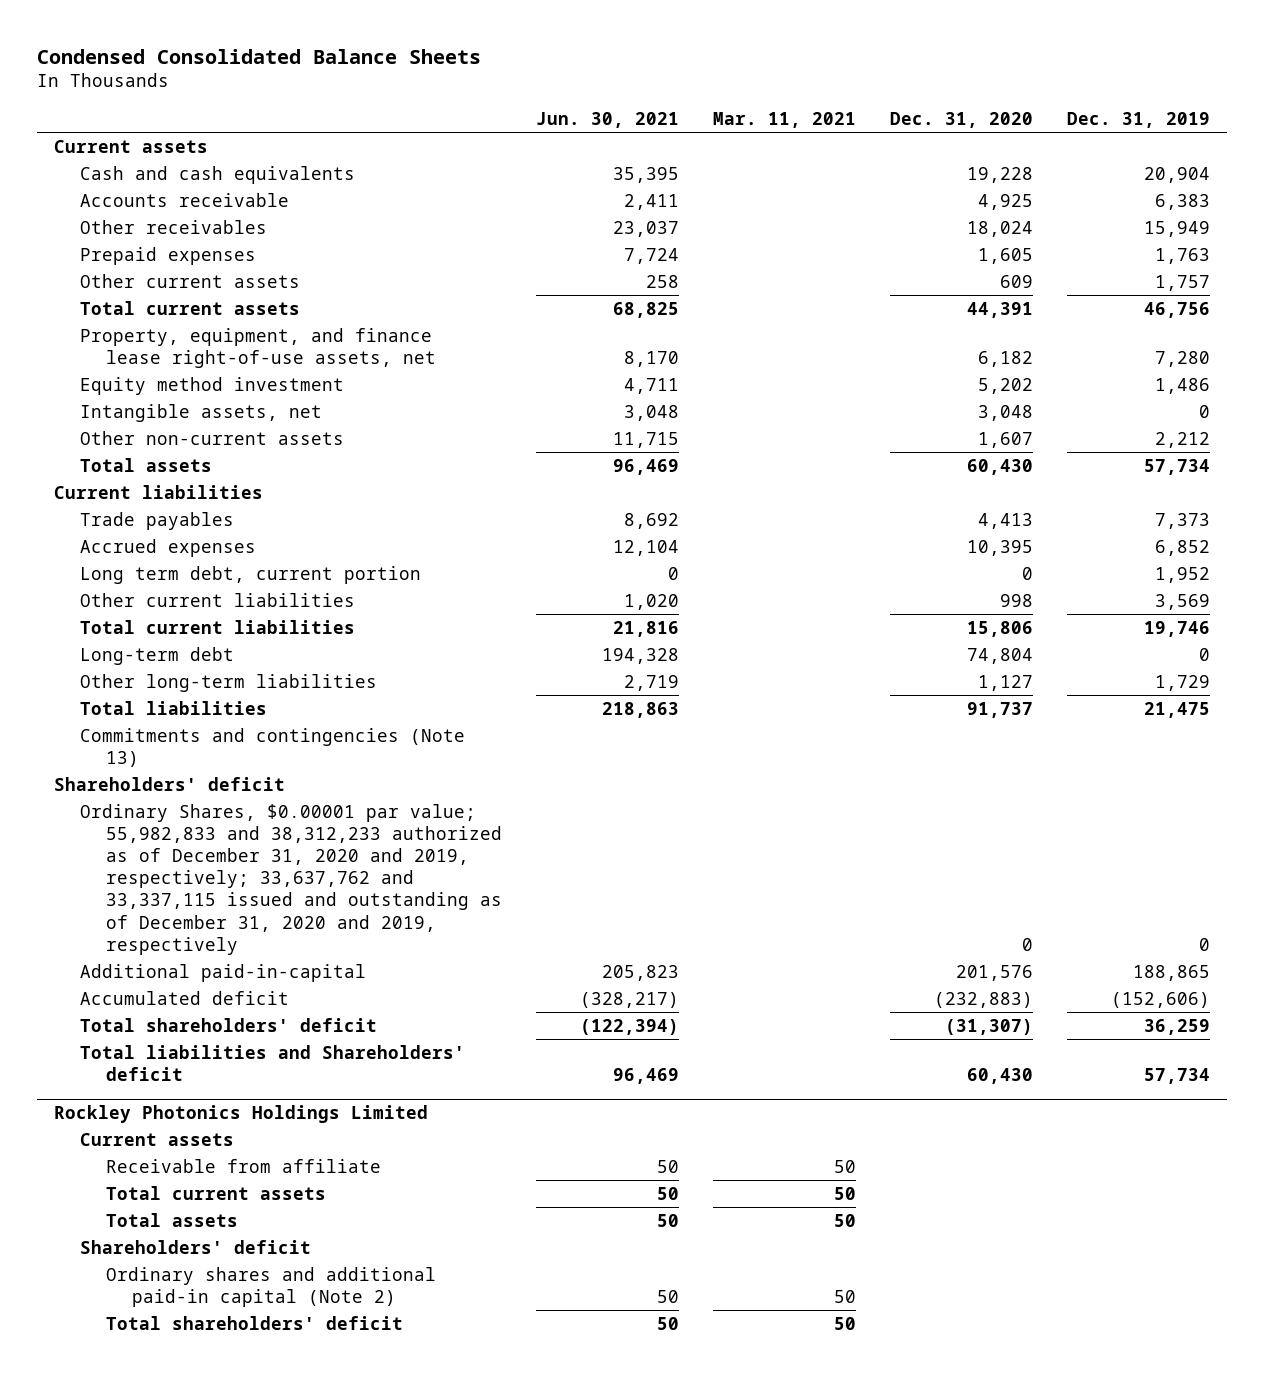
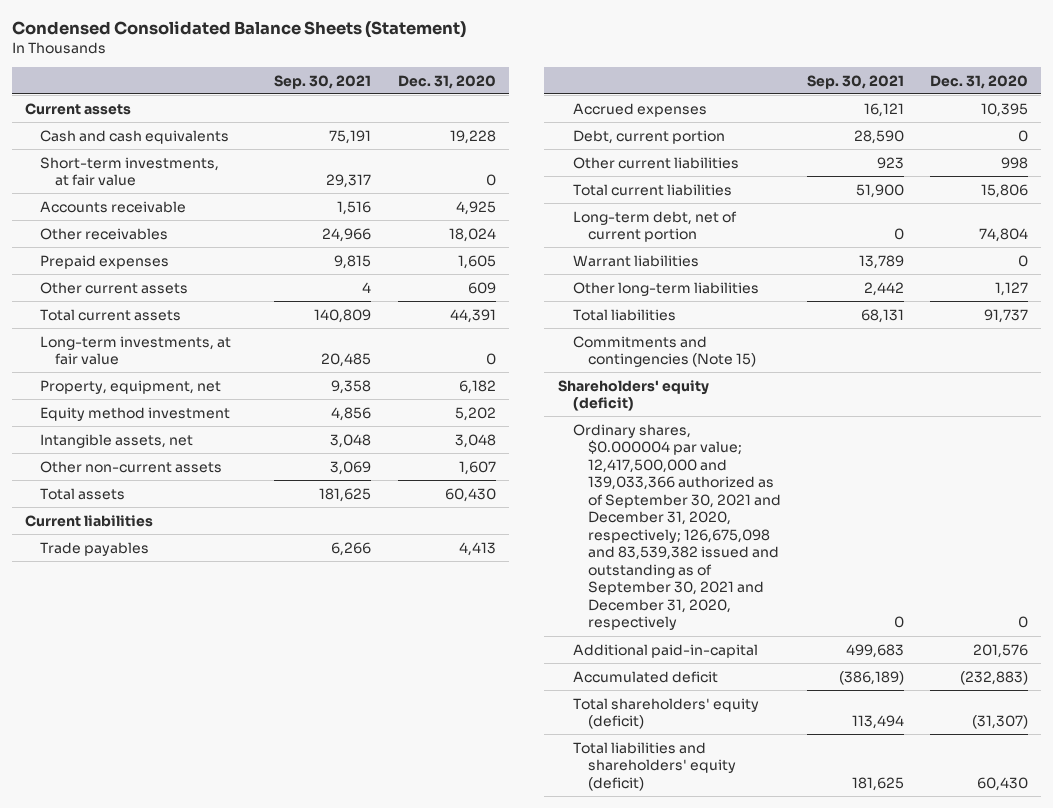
- Condensed Consolidated Balance Sheets
+ Condensed Consolidated Balance Sheets (Statement)
- | Jun. 30, 2021 | Mar. 11, 2021 | Dec. 31, 2020 | Dec. 31, 2019
+ | Sep. 30, 2021 | Dec. 31, 2020
+ Short-term investments, at fair value | 29,317 | 0
- Property, equipment, and finance lease right-of-use assets, net | 8,170 | | 6,182 | 7,280
+ Long-term investments, at fair value | 20,485 | 0
+ Property, equipment, net | 9,358 | 6,182
- Long term debt, current portion | 0 | | 0 | 1,952
+ Debt, current portion | 28,590 | 0
- Long-term debt | 194,328 | | 74,804 | 0
+ Long-term debt, net of current portion | 0 | 74,804
+ Warrant liabilities | 13,789 | 0
- Commitments and contingencies (Note 13)
- Shareholders' deficit
- Ordinary Shares, $0.00001 par value; 55,982,833 and 38,312,233 authorized as of December 31, 2020 and 2019, respectively; 33,637,762 and 33,337,115 issued and outstanding as of December 31, 2020 and 2019, respectively | | | 0 | 0
+ Commitments and contingencies (Note 15)
+ Shareholders' equity (deficit)
+ Ordinary shares, $0.000004 par value; 12,417,500,000 and 139,033,366 authorized as of September 30, 2021 and December 31, 2020, respectively; 126,675,098 and 83,539,382 issued and outstanding as of September 30, 2021 and December 31, 2020, respectively | 0 | 0
- Total shareholders' deficit | (122,394) | | (31,307) | 36,259
- Total liabilities and Shareholders' deficit | 96,469 | | 60,430 | 57,734
- Rockley Photonics Holdings Limited
- Current assets
- Receivable from affiliate | 50 | 50 | |
- Total current assets | 50 | 50 | |
- Total assets | 50 | 50 | |
- Shareholders' deficit
- Ordinary shares and additional paid-in capital (Note 2) | 50 | 50 | |
- Total shareholders' deficit | 50 | 50 | |
+ Total shareholders' equity (deficit) | 113,494 | (31,307)
+ Total liabilities and shareholders' equity (deficit) | 181,625 | 60,430

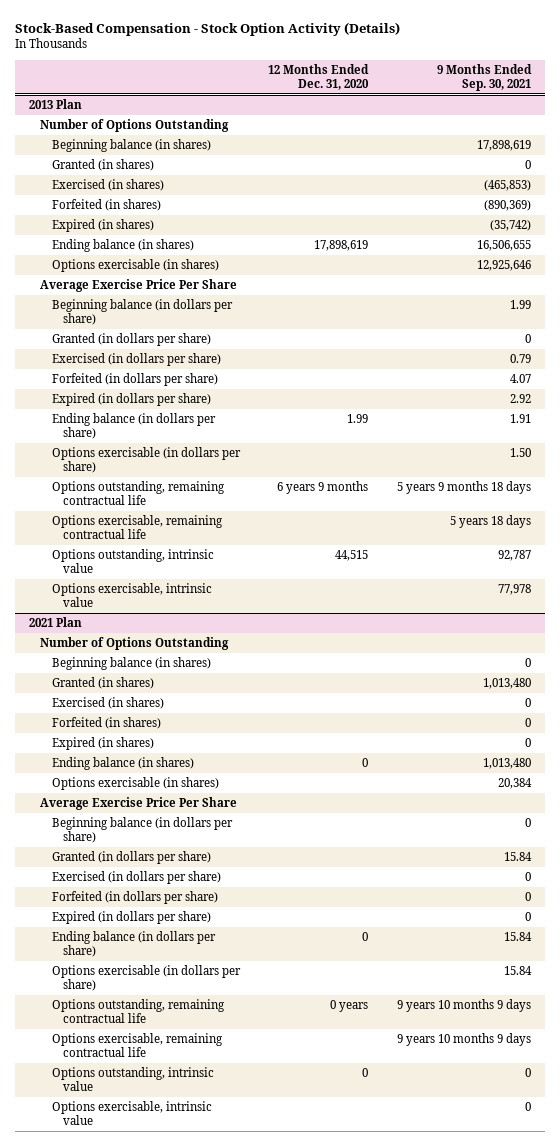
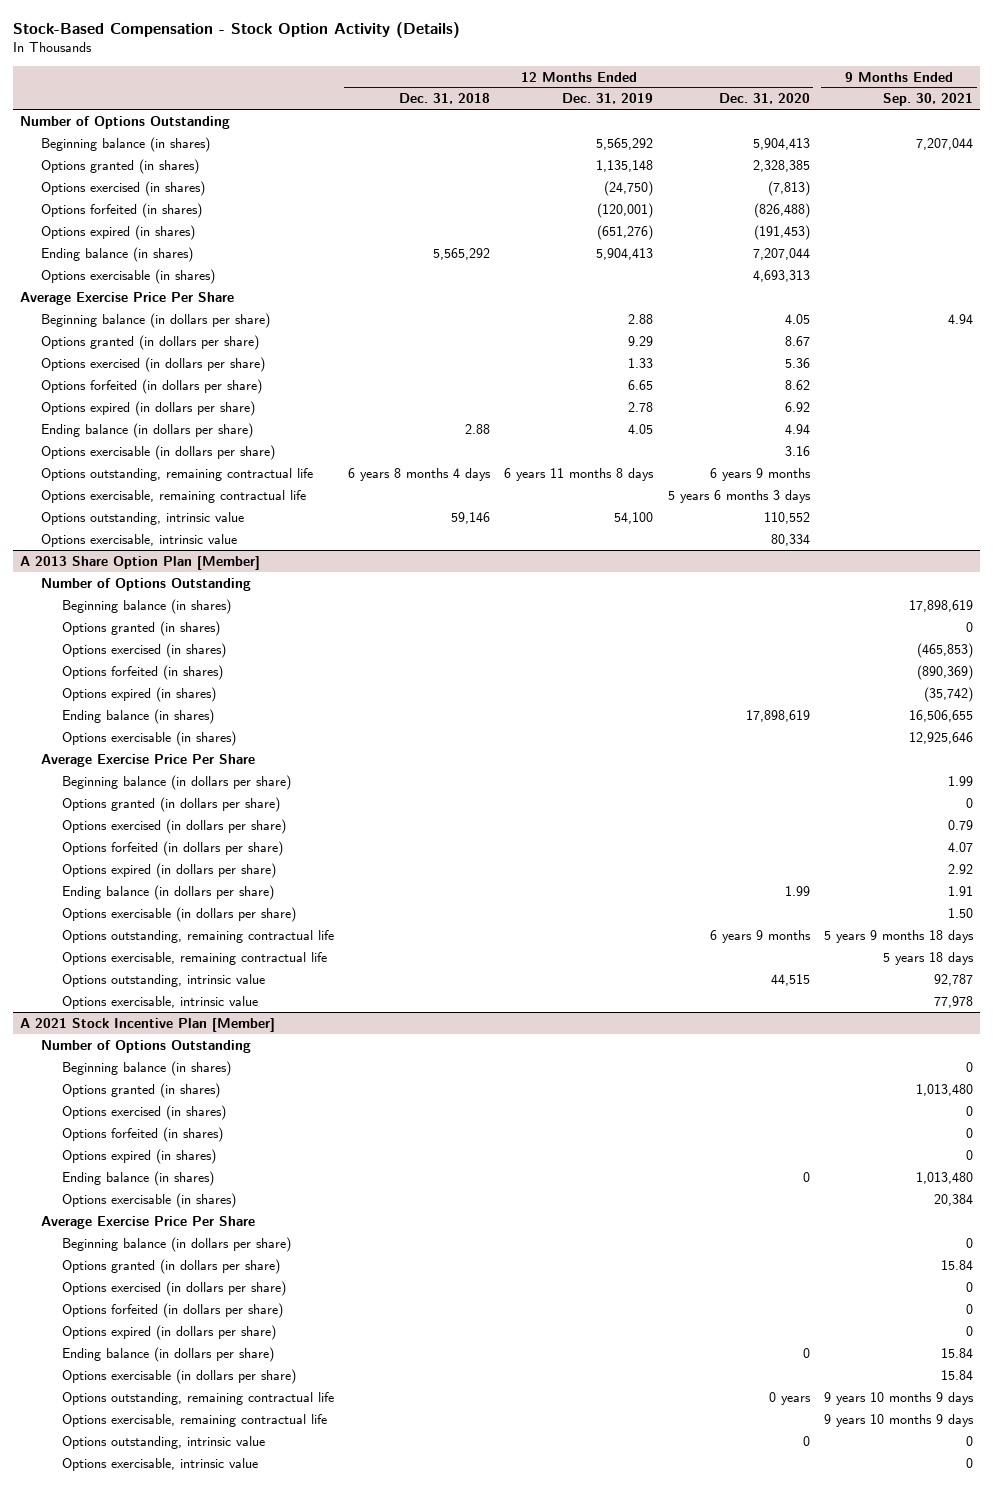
- | 12 Months Ended Dec. 31, 2020 | 9 Months Ended Sep. 30, 2021
+ | 12 Months Ended Dec. 31, 2018 | 12 Months Ended Dec. 31, 2019 | 12 Months Ended Dec. 31, 2020 | 9 Months Ended Sep. 30, 2021
- 2013 Plan
+ Beginning balance (in shares) | | 5,565,292 | 5,904,413 | 7,207,044
+ Options granted (in shares) | | 1,135,148 | 2,328,385 |
+ Options exercised (in shares) | | (24,750) | (7,813) |
+ Options forfeited (in shares) | | (120,001) | (826,488) |
+ Options expired (in shares) | | (651,276) | (191,453) |
+ Ending balance (in shares) | 5,565,292 | 5,904,413 | 7,207,044 |
+ Options exercisable (in shares) | | | 4,693,313 |
+ Average Exercise Price Per Share
+ Beginning balance (in dollars per share) | | 2.88 | 4.05 | 4.94
+ Options granted (in dollars per share) | | 9.29 | 8.67 |
+ Options exercised (in dollars per share) | | 1.33 | 5.36 |
+ Options forfeited (in dollars per share) | | 6.65 | 8.62 |
+ Options expired (in dollars per share) | | 2.78 | 6.92 |
+ Ending balance (in dollars per share) | 2.88 | 4.05 | 4.94 |
+ Options exercisable (in dollars per share) | | | 3.16 |
+ Options outstanding, remaining contractual life | 6 years 8 months 4 days | 6 years 11 months 8 days | 6 years 9 months |
+ Options exercisable, remaining contractual life | | | 5 years 6 months 3 days |
+ Options outstanding, intrinsic value | 59,146 | 54,100 | 110,552 |
+ Options exercisable, intrinsic value | | | 80,334 |
+ A 2013 Share Option Plan [Member]
+ Number of Options Outstanding
- Granted (in shares) | | 0
- Exercised (in shares) | | (465,853)
- Forfeited (in shares) | | (890,369)
- Expired (in shares) | | (35,742)
+ Options granted (in shares) | | | | 0
+ Options exercised (in shares) | | | | (465,853)
+ Options forfeited (in shares) | | | | (890,369)
+ Options expired (in shares) | | | | (35,742)
- Granted (in dollars per share) | | 0
- Exercised (in dollars per share) | | 0.79
- Forfeited (in dollars per share) | | 4.07
- Expired (in dollars per share) | | 2.92
+ Options granted (in dollars per share) | | | | 0
+ Options exercised (in dollars per share) | | | | 0.79
+ Options forfeited (in dollars per share) | | | | 4.07
+ Options expired (in dollars per share) | | | | 2.92
- 2021 Plan
+ A 2021 Stock Incentive Plan [Member]
- Granted (in shares) | | 1,013,480
- Exercised (in shares) | | 0
- Forfeited (in shares) | | 0
- Expired (in shares) | | 0
+ Options granted (in shares) | | | | 1,013,480
+ Options exercised (in shares) | | | | 0
+ Options forfeited (in shares) | | | | 0
+ Options expired (in shares) | | | | 0
- Granted (in dollars per share) | | 15.84
- Exercised (in dollars per share) | | 0
- Forfeited (in dollars per share) | | 0
- Expired (in dollars per share) | | 0
+ Options granted (in dollars per share) | | | | 15.84
+ Options exercised (in dollars per share) | | | | 0
+ Options forfeited (in dollars per share) | | | | 0
+ Options expired (in dollars per share) | | | | 0

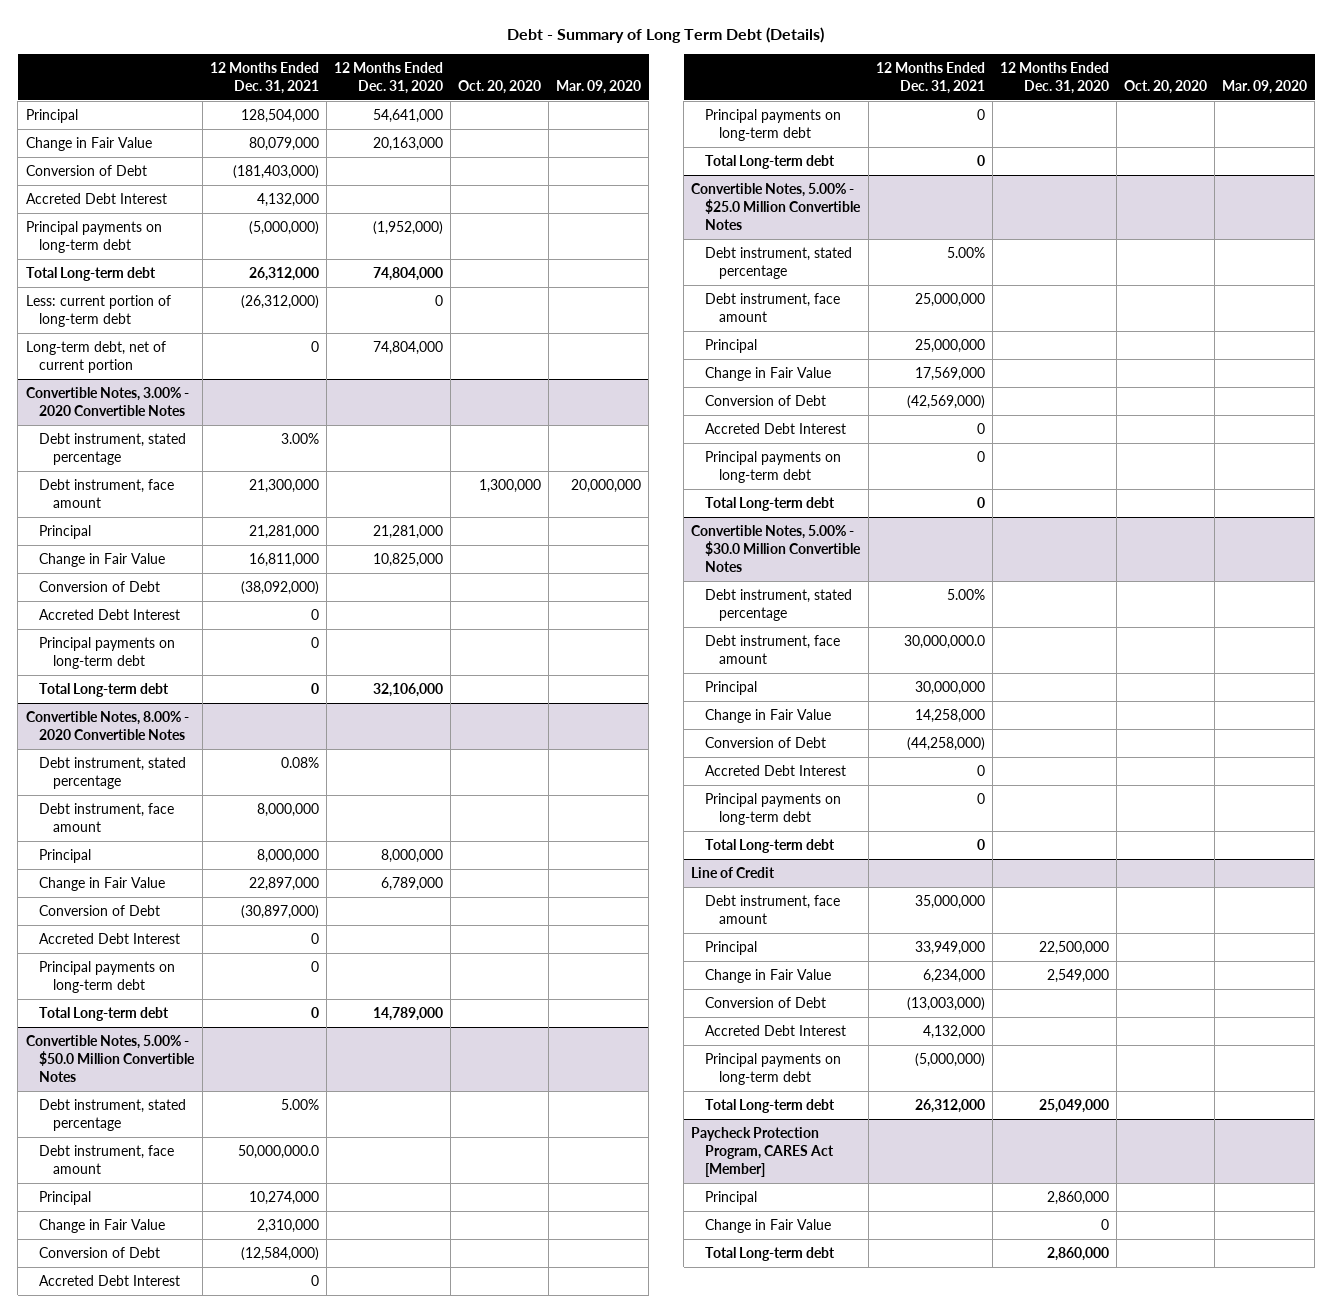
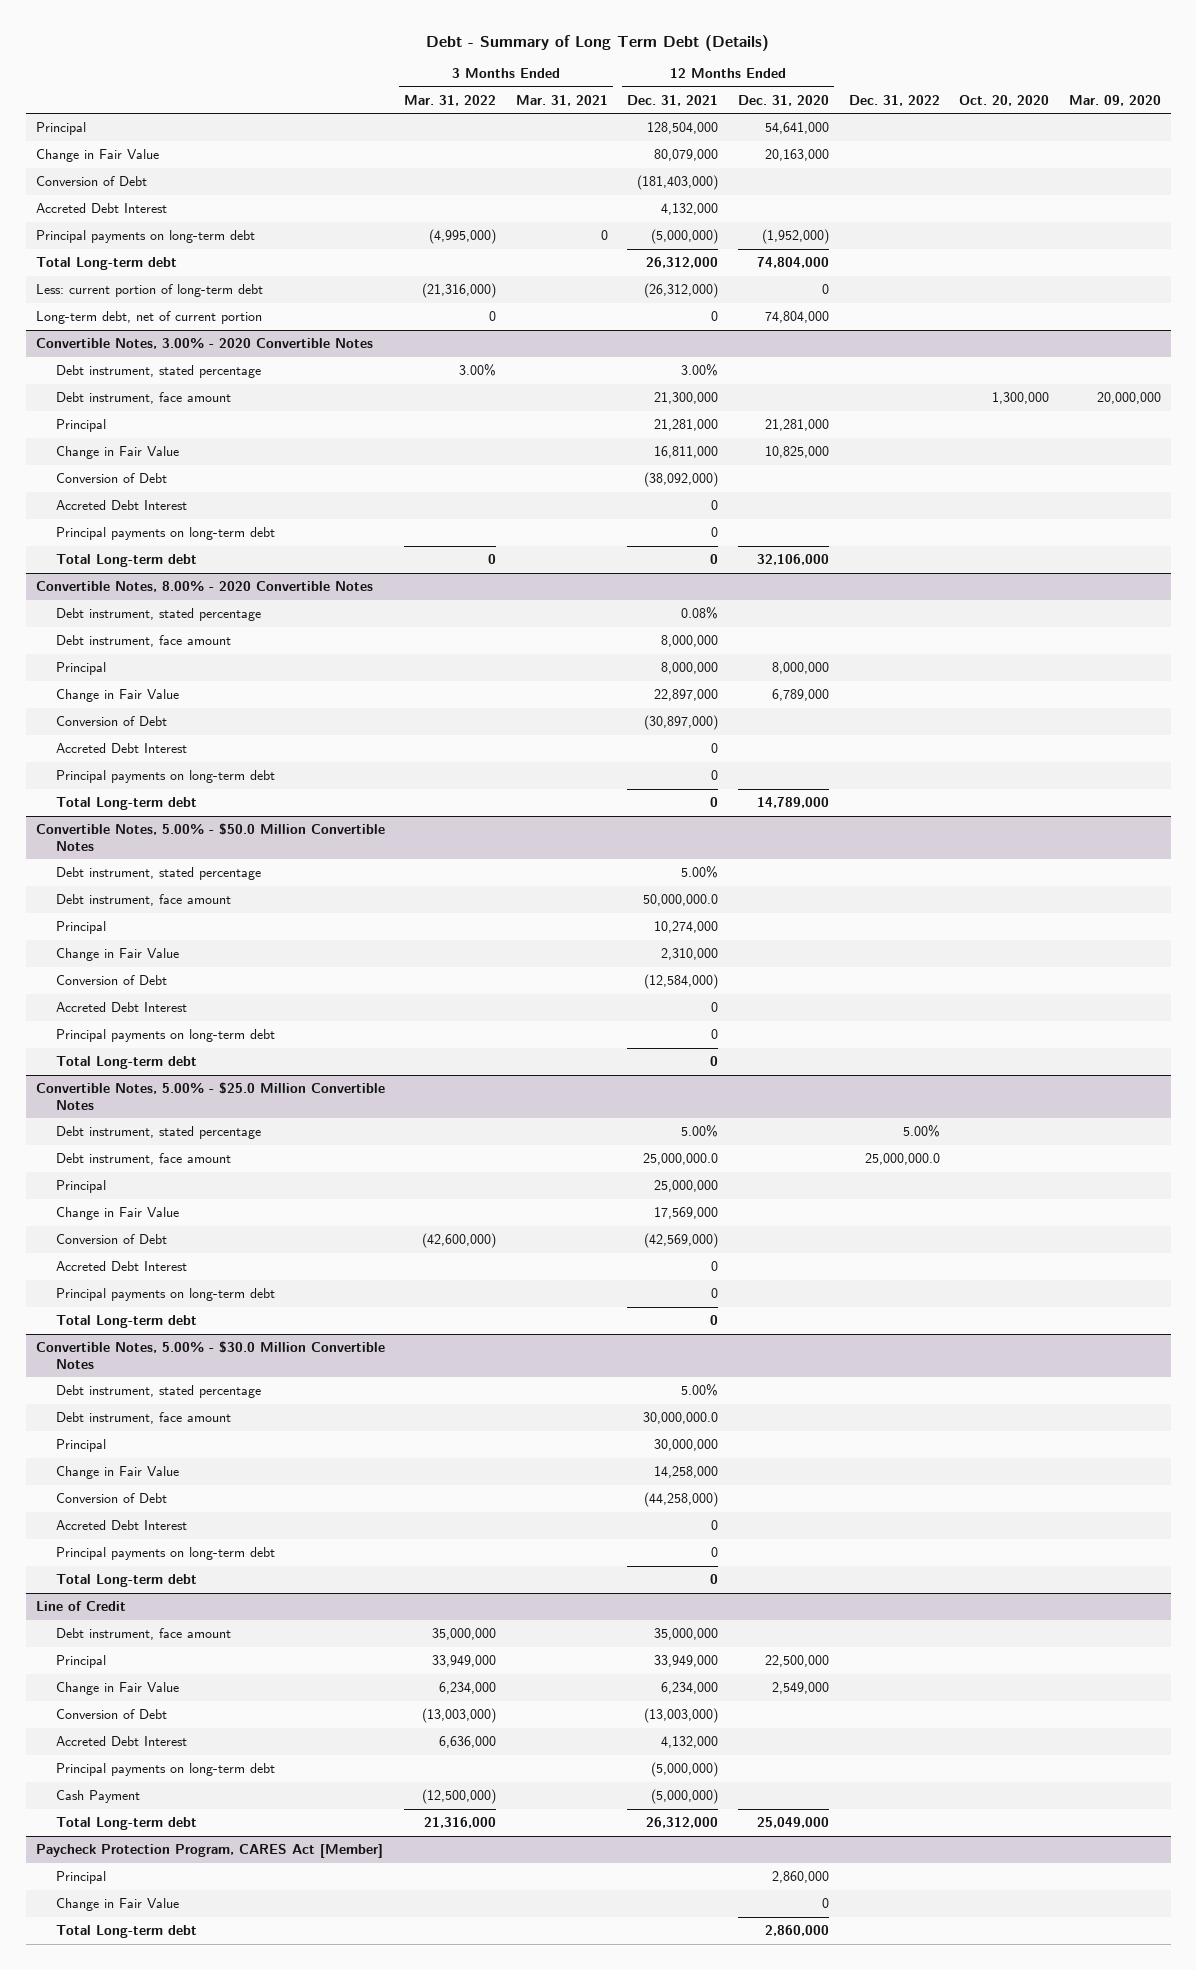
- | 12 Months Ended Dec. 31, 2021 | 12 Months Ended Dec. 31, 2020 | Oct. 20, 2020 | Mar. 09, 2020
+ | 3 Months Ended Mar. 31, 2022 | 3 Months Ended Mar. 31, 2021 | 12 Months Ended Dec. 31, 2021 | 12 Months Ended Dec. 31, 2020 | Dec. 31, 2022 | Oct. 20, 2020 | Mar. 09, 2020
@ Convertible Notes, 5.00% - $25.0 Million Convertible Notes
- Debt instrument, face amount | 25,000,000 | | |
+ Debt instrument, face amount | | | 25,000,000.0 | | 25,000,000.0 | |
@ Line of Credit
+ Cash Payment | (12,500,000) | | (5,000,000) | | | |

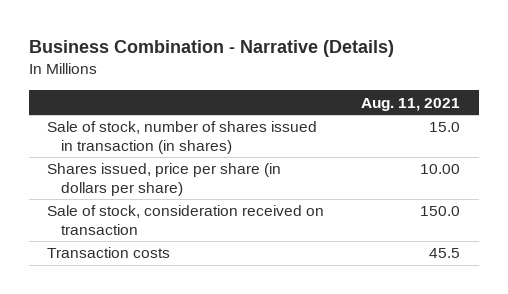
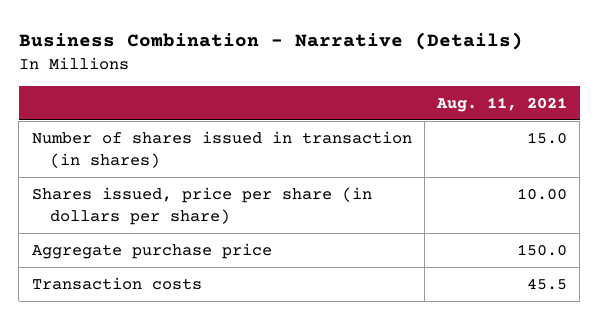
- Sale of stock, number of shares issued in transaction (in shares) | 15.0
+ Number of shares issued in transaction (in shares) | 15.0
- Sale of stock, consideration received on transaction | 150.0
+ Aggregate purchase price | 150.0

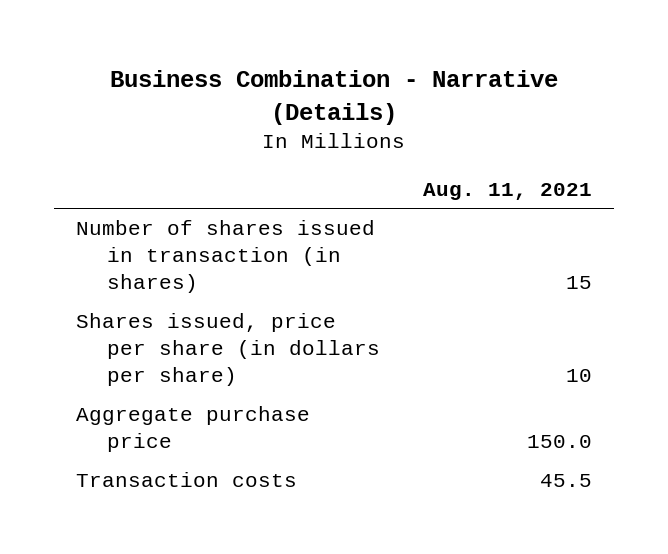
- Number of shares issued in transaction (in shares) | 15.0
- Shares issued, price per share (in dollars per share) | 10.00
+ Number of shares issued in transaction (in shares) | 15
+ Shares issued, price per share (in dollars per share) | 10

